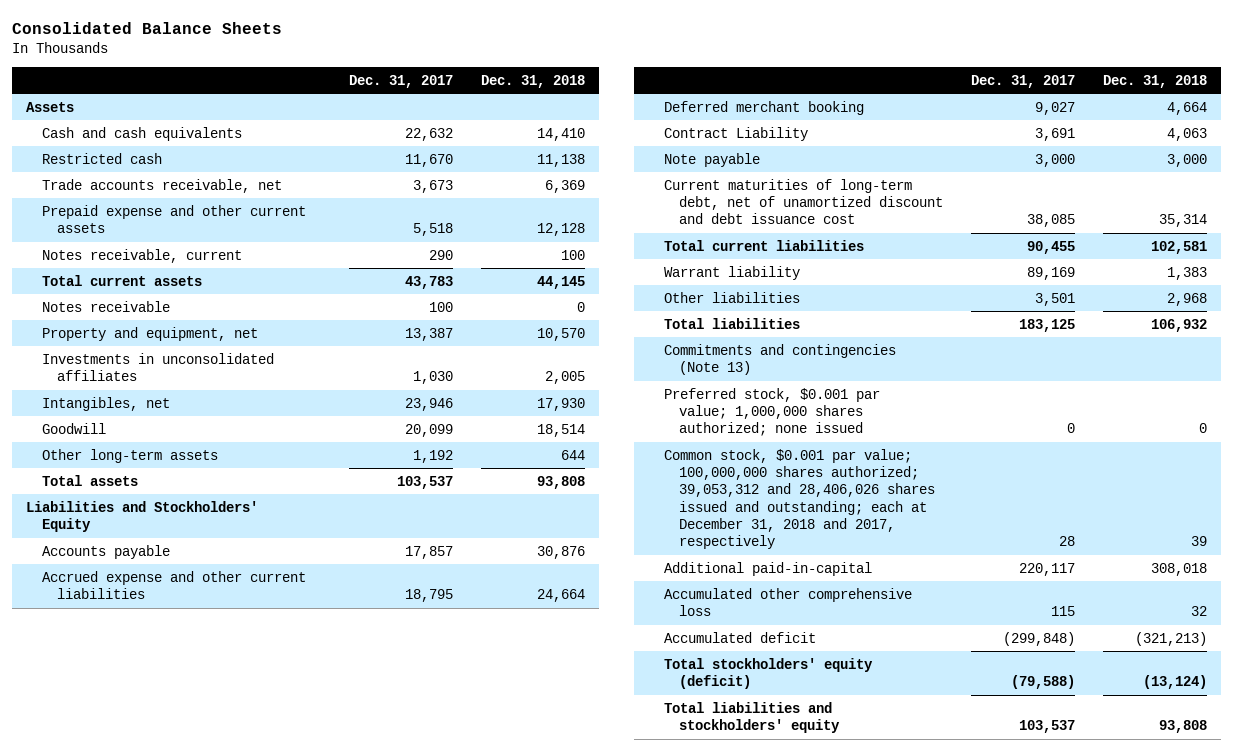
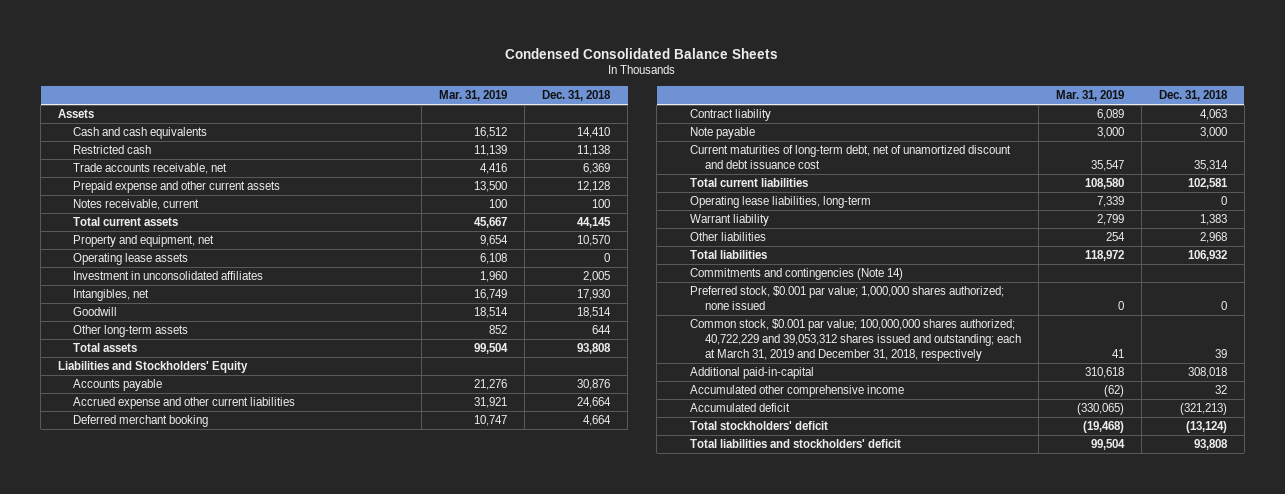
- Consolidated Balance Sheets
+ Condensed Consolidated Balance Sheets
- | Dec. 31, 2017 | Dec. 31, 2018
+ | Mar. 31, 2019 | Dec. 31, 2018
- Notes receivable | 100 | 0
- Investments in unconsolidated affiliates | 1,030 | 2,005
+ Operating lease assets | 6,108 | 0
+ Investment in unconsolidated affiliates | 1,960 | 2,005
- Contract Liability | 3,691 | 4,063
+ Contract liability | 6,089 | 4,063
+ Operating lease liabilities, long-term | 7,339 | 0
- Commitments and contingencies (Note 13)
+ Commitments and contingencies (Note 14)
- Common stock, $0.001 par value; 100,000,000 shares authorized; 39,053,312 and 28,406,026 shares issued and outstanding; each at December 31, 2018 and 2017, respectively | 28 | 39
+ Common stock, $0.001 par value; 100,000,000 shares authorized; 40,722,229 and 39,053,312 shares issued and outstanding; each at March 31, 2019 and December 31, 2018, respectively | 41 | 39
- Accumulated other comprehensive loss | 115 | 32
+ Accumulated other comprehensive income | (62) | 32
- Total stockholders' equity (deficit) | (79,588) | (13,124)
- Total liabilities and stockholders' equity | 103,537 | 93,808
+ Total stockholders' deficit | (19,468) | (13,124)
+ Total liabilities and stockholders' deficit | 99,504 | 93,808

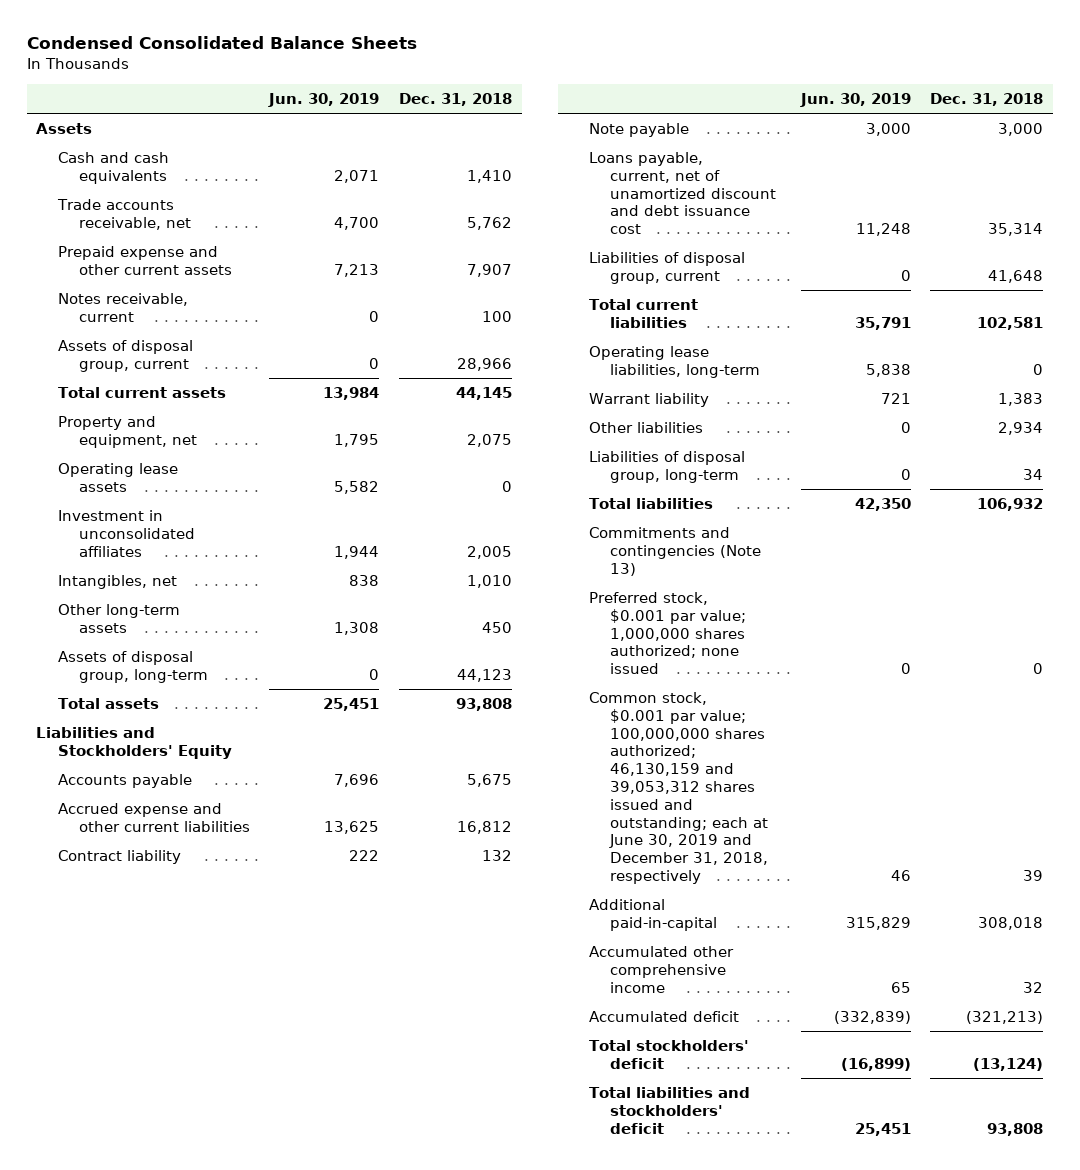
- | Mar. 31, 2019 | Dec. 31, 2018
+ | Jun. 30, 2019 | Dec. 31, 2018
- Cash and cash equivalents | 16,512 | 14,410
- Restricted cash | 11,139 | 11,138
- Trade accounts receivable, net | 4,416 | 6,369
- Prepaid expense and other current assets | 13,500 | 12,128
+ Cash and cash equivalents | 2,071 | 1,410
+ Trade accounts receivable, net | 4,700 | 5,762
+ Prepaid expense and other current assets | 7,213 | 7,907
+ Assets of disposal group, current | 0 | 28,966
- Property and equipment, net | 9,654 | 10,570
+ Property and equipment, net | 1,795 | 2,075
- Intangibles, net | 16,749 | 17,930
- Goodwill | 18,514 | 18,514
- Other long-term assets | 852 | 644
+ Intangibles, net | 838 | 1,010
+ Other long-term assets | 1,308 | 450
+ Assets of disposal group, long-term | 0 | 44,123
- Accounts payable | 21,276 | 30,876
- Accrued expense and other current liabilities | 31,921 | 24,664
- Deferred merchant booking | 10,747 | 4,664
- Contract liability | 6,089 | 4,063
+ Accounts payable | 7,696 | 5,675
+ Accrued expense and other current liabilities | 13,625 | 16,812
+ Contract liability | 222 | 132
- Current maturities of long-term debt, net of unamortized discount and debt issuance cost | 35,547 | 35,314
+ Loans payable, current, net of unamortized discount and debt issuance cost | 11,248 | 35,314
+ Liabilities of disposal group, current | 0 | 41,648
- Other liabilities | 254 | 2,968
+ Other liabilities | 0 | 2,934
+ Liabilities of disposal group, long-term | 0 | 34
- Commitments and contingencies (Note 14)
+ Commitments and contingencies (Note 13)
- Common stock, $0.001 par value; 100,000,000 shares authorized; 40,722,229 and 39,053,312 shares issued and outstanding; each at March 31, 2019 and December 31, 2018, respectively | 41 | 39
+ Common stock, $0.001 par value; 100,000,000 shares authorized; 46,130,159 and 39,053,312 shares issued and outstanding; each at June 30, 2019 and December 31, 2018, respectively | 46 | 39

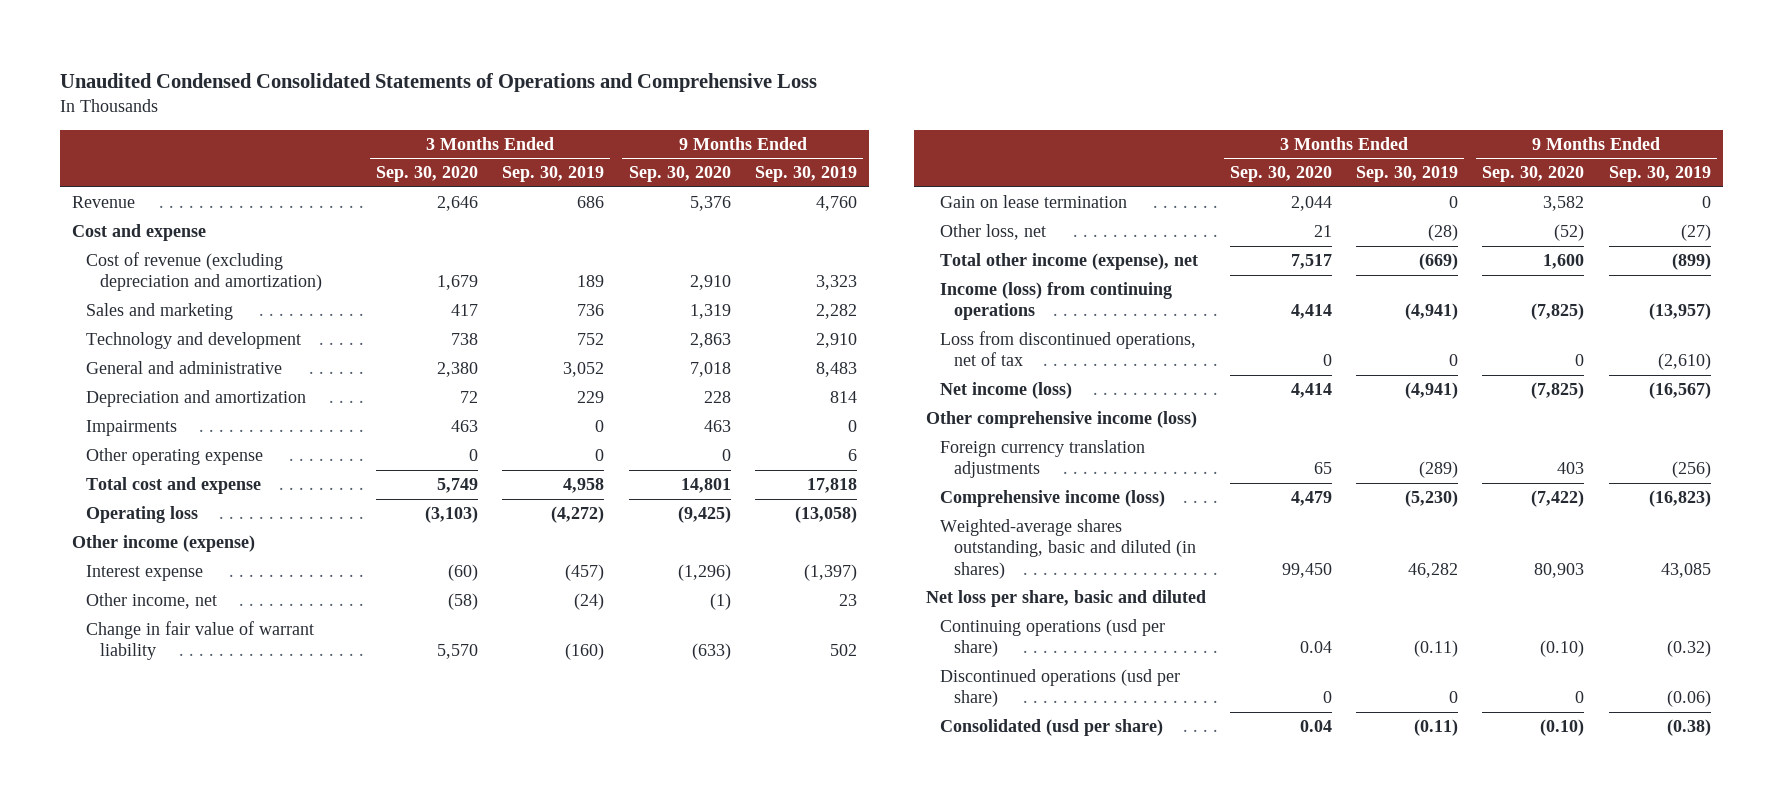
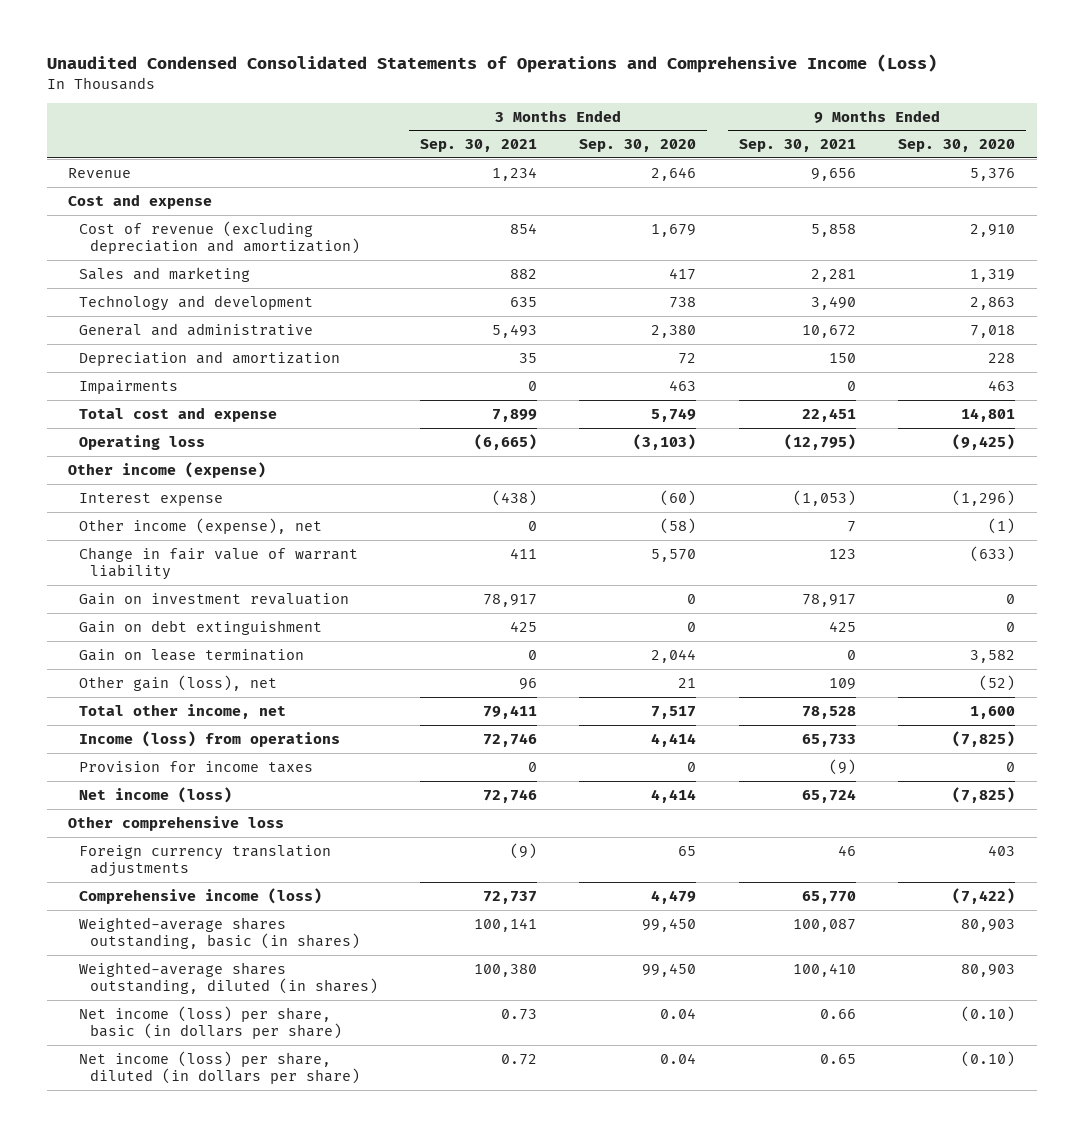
- Unaudited Condensed Consolidated Statements of Operations and Comprehensive Loss
+ Unaudited Condensed Consolidated Statements of Operations and Comprehensive Income (Loss)
- | 3 Months Ended Sep. 30, 2020 | 3 Months Ended Sep. 30, 2019 | 9 Months Ended Sep. 30, 2020 | 9 Months Ended Sep. 30, 2019
+ | 3 Months Ended Sep. 30, 2021 | 3 Months Ended Sep. 30, 2020 | 9 Months Ended Sep. 30, 2021 | 9 Months Ended Sep. 30, 2020
- Other operating expense | 0 | 0 | 0 | 6
- Other income, net | (58) | (24) | (1) | 23
+ Other income (expense), net | 0 | (58) | 7 | (1)
+ Gain on investment revaluation | 78,917 | 0 | 78,917 | 0
+ Gain on debt extinguishment | 425 | 0 | 425 | 0
- Other loss, net | 21 | (28) | (52) | (27)
- Total other income (expense), net | 7,517 | (669) | 1,600 | (899)
- Income (loss) from continuing operations | 4,414 | (4,941) | (7,825) | (13,957)
- Loss from discontinued operations, net of tax | 0 | 0 | 0 | (2,610)
+ Other gain (loss), net | 96 | 21 | 109 | (52)
+ Total other income, net | 79,411 | 7,517 | 78,528 | 1,600
+ Income (loss) from operations | 72,746 | 4,414 | 65,733 | (7,825)
+ Provision for income taxes | 0 | 0 | (9) | 0
- Other comprehensive income (loss)
+ Other comprehensive loss
- Weighted-average shares outstanding, basic and diluted (in shares) | 99,450 | 46,282 | 80,903 | 43,085
- Net loss per share, basic and diluted
- Continuing operations (usd per share) | 0.04 | (0.11) | (0.10) | (0.32)
- Discontinued operations (usd per share) | 0 | 0 | 0 | (0.06)
- Consolidated (usd per share) | 0.04 | (0.11) | (0.10) | (0.38)
+ Weighted-average shares outstanding, basic (in shares) | 100,141 | 99,450 | 100,087 | 80,903
+ Weighted-average shares outstanding, diluted (in shares) | 100,380 | 99,450 | 100,410 | 80,903
+ Net income (loss) per share, basic (in dollars per share) | 0.73 | 0.04 | 0.66 | (0.10)
+ Net income (loss) per share, diluted (in dollars per share) | 0.72 | 0.04 | 0.65 | (0.10)

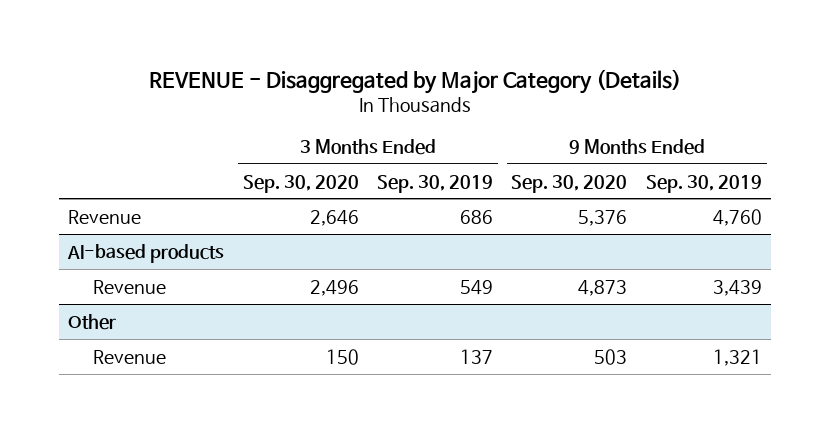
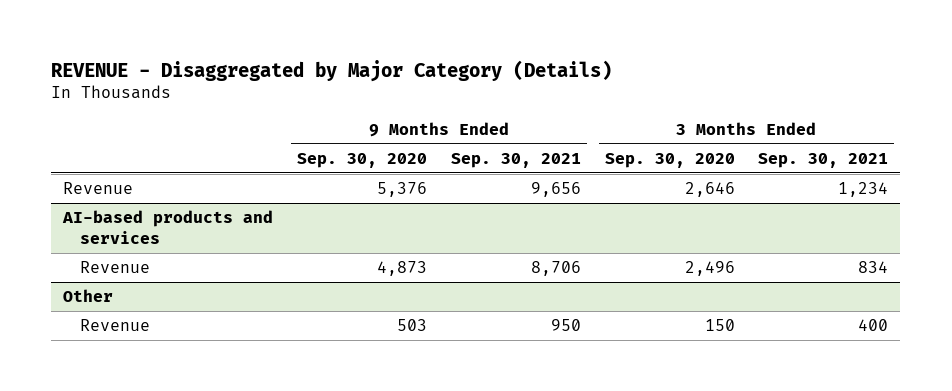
- | 3 Months Ended Sep. 30, 2020 | 3 Months Ended Sep. 30, 2019 | 9 Months Ended Sep. 30, 2020 | 9 Months Ended Sep. 30, 2019
+ | 9 Months Ended Sep. 30, 2020 | 9 Months Ended Sep. 30, 2021 | 3 Months Ended Sep. 30, 2020 | 3 Months Ended Sep. 30, 2021
- AI-based products
+ AI-based products and services

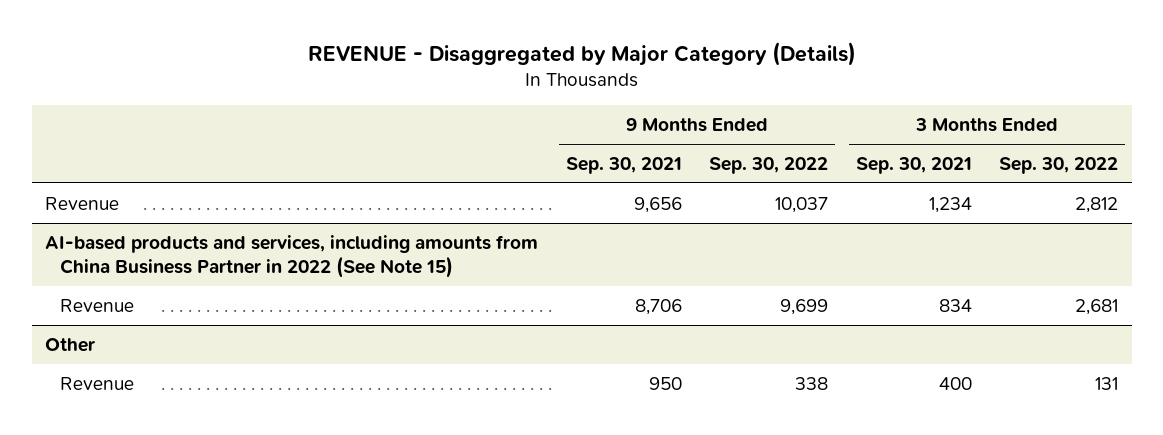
- | 9 Months Ended Sep. 30, 2020 | 9 Months Ended Sep. 30, 2021 | 3 Months Ended Sep. 30, 2020 | 3 Months Ended Sep. 30, 2021
+ | 9 Months Ended Sep. 30, 2021 | 9 Months Ended Sep. 30, 2022 | 3 Months Ended Sep. 30, 2021 | 3 Months Ended Sep. 30, 2022
- AI-based products and services
+ AI-based products and services, including amounts from China Business Partner in 2022 (See Note 15)

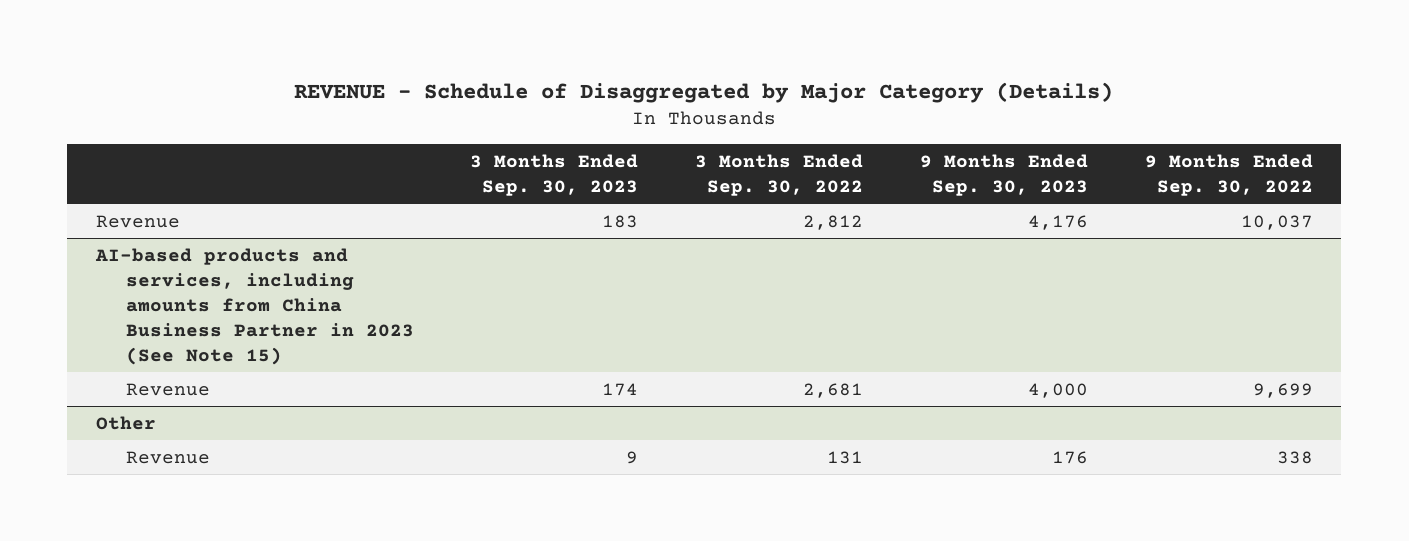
- REVENUE - Disaggregated by Major Category (Details)
+ REVENUE - Schedule of Disaggregated by Major Category (Details)
- | 9 Months Ended Sep. 30, 2021 | 9 Months Ended Sep. 30, 2022 | 3 Months Ended Sep. 30, 2021 | 3 Months Ended Sep. 30, 2022
+ | 3 Months Ended Sep. 30, 2023 | 3 Months Ended Sep. 30, 2022 | 9 Months Ended Sep. 30, 2023 | 9 Months Ended Sep. 30, 2022
- AI-based products and services, including amounts from China Business Partner in 2022 (See Note 15)
+ AI-based products and services, including amounts from China Business Partner in 2023 (See Note 15)

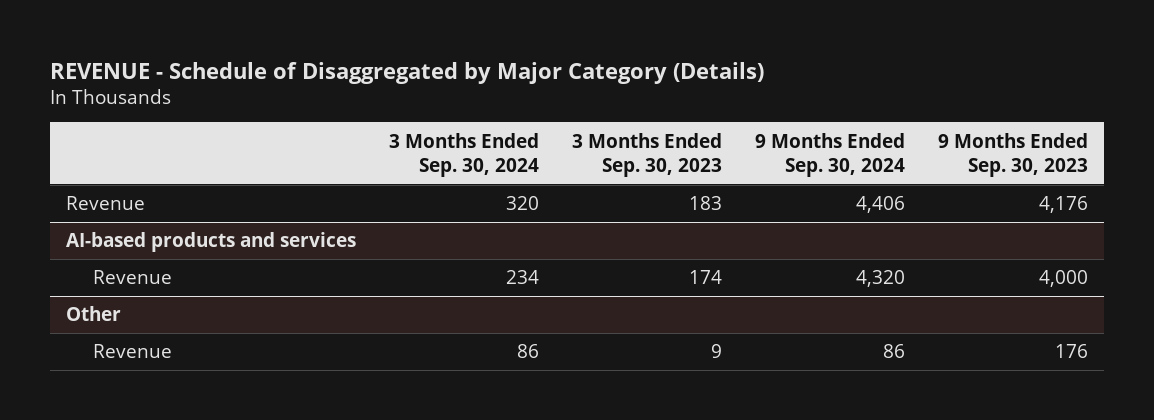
- | 3 Months Ended Sep. 30, 2023 | 3 Months Ended Sep. 30, 2022 | 9 Months Ended Sep. 30, 2023 | 9 Months Ended Sep. 30, 2022
+ | 3 Months Ended Sep. 30, 2024 | 3 Months Ended Sep. 30, 2023 | 9 Months Ended Sep. 30, 2024 | 9 Months Ended Sep. 30, 2023
- AI-based products and services, including amounts from China Business Partner in 2023 (See Note 15)
+ AI-based products and services

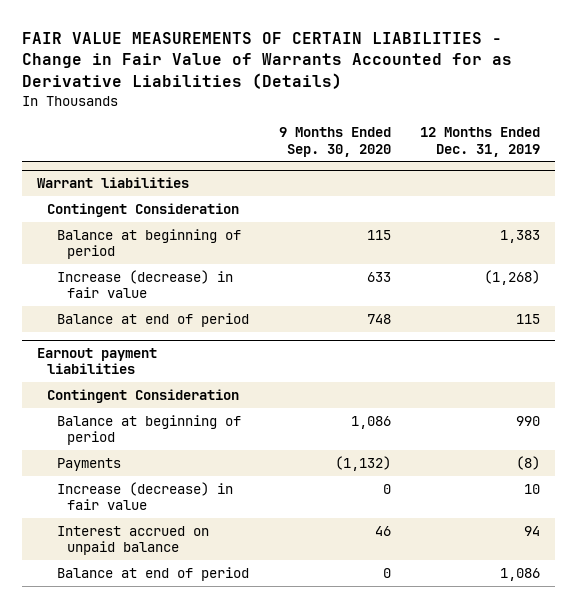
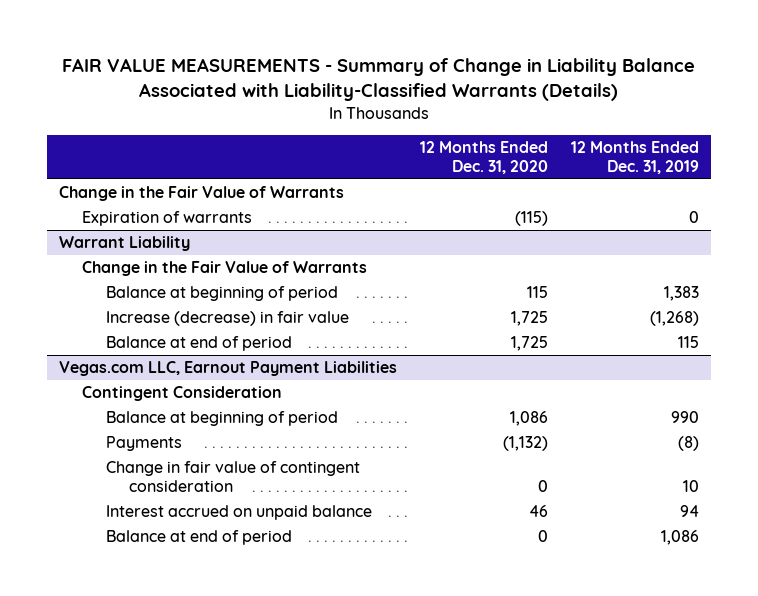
- FAIR VALUE MEASUREMENTS OF CERTAIN LIABILITIES - Change in Fair Value of Warrants Accounted for as Derivative Liabilities (Details)
+ FAIR VALUE MEASUREMENTS - Summary of Change in Liability Balance Associated with Liability-Classified Warrants (Details)
- | 9 Months Ended Sep. 30, 2020 | 12 Months Ended Dec. 31, 2019
+ | 12 Months Ended Dec. 31, 2020 | 12 Months Ended Dec. 31, 2019
- Warrant liabilities
- Contingent Consideration
+ Change in the Fair Value of Warrants
+ Expiration of warrants | (115) | 0
+ Warrant Liability
+ Change in the Fair Value of Warrants
- Earnout payment liabilities
+ Vegas.com LLC, Earnout Payment Liabilities
- Increase (decrease) in fair value | 0 | 10
+ Change in fair value of contingent consideration | 0 | 10

